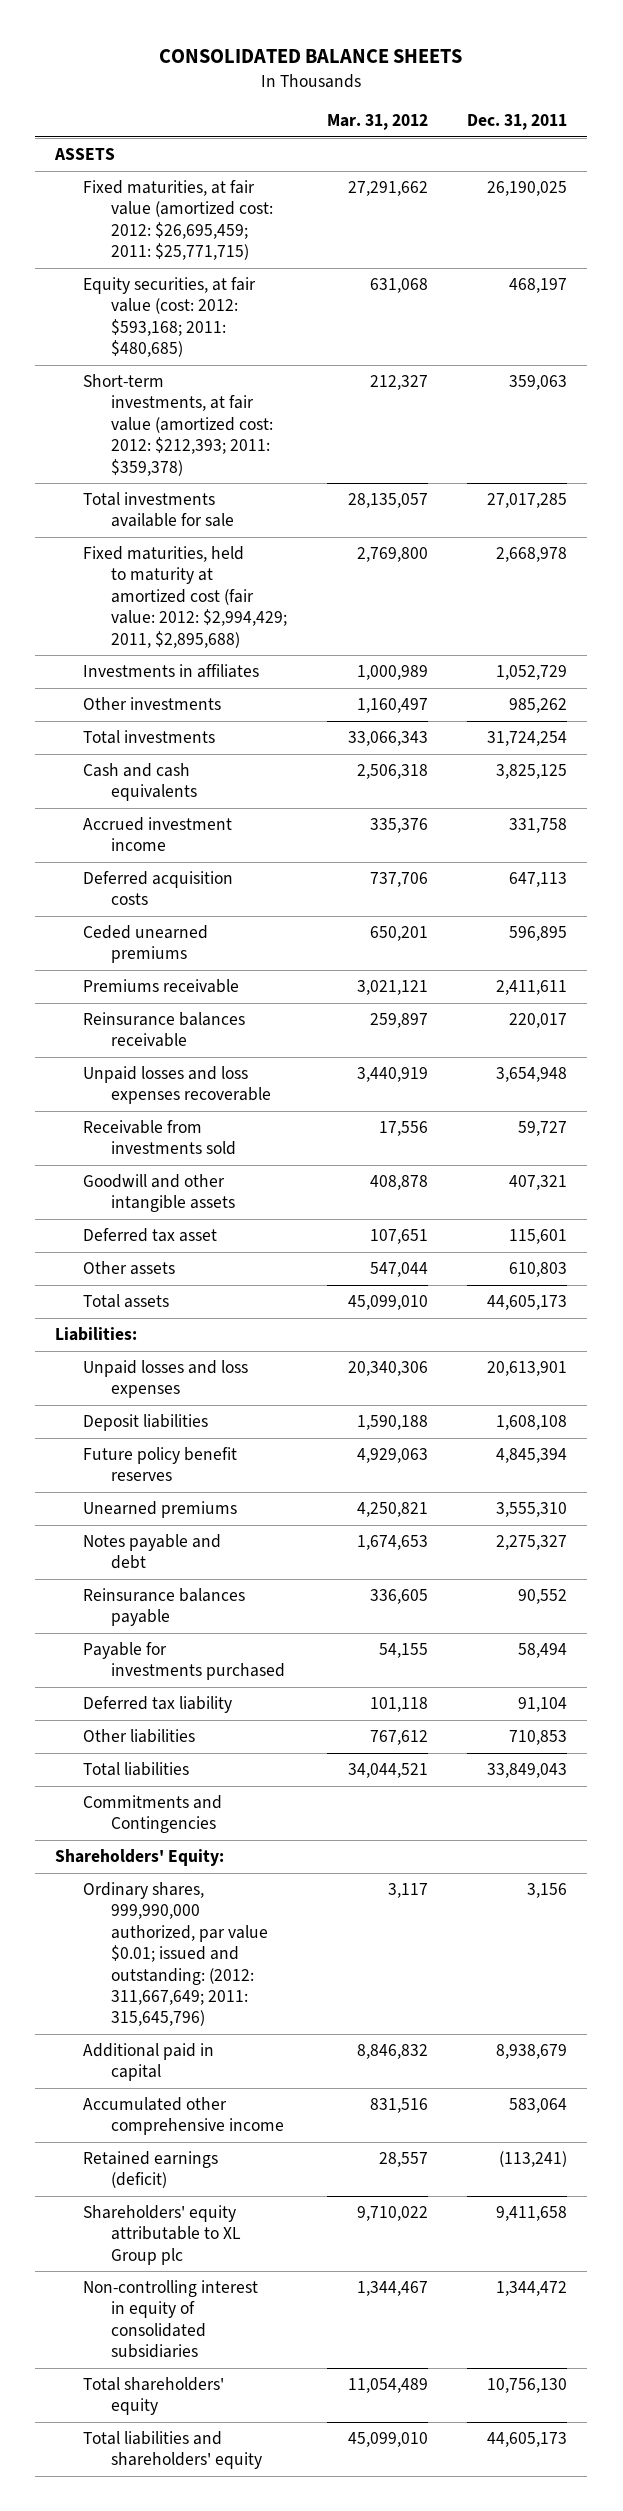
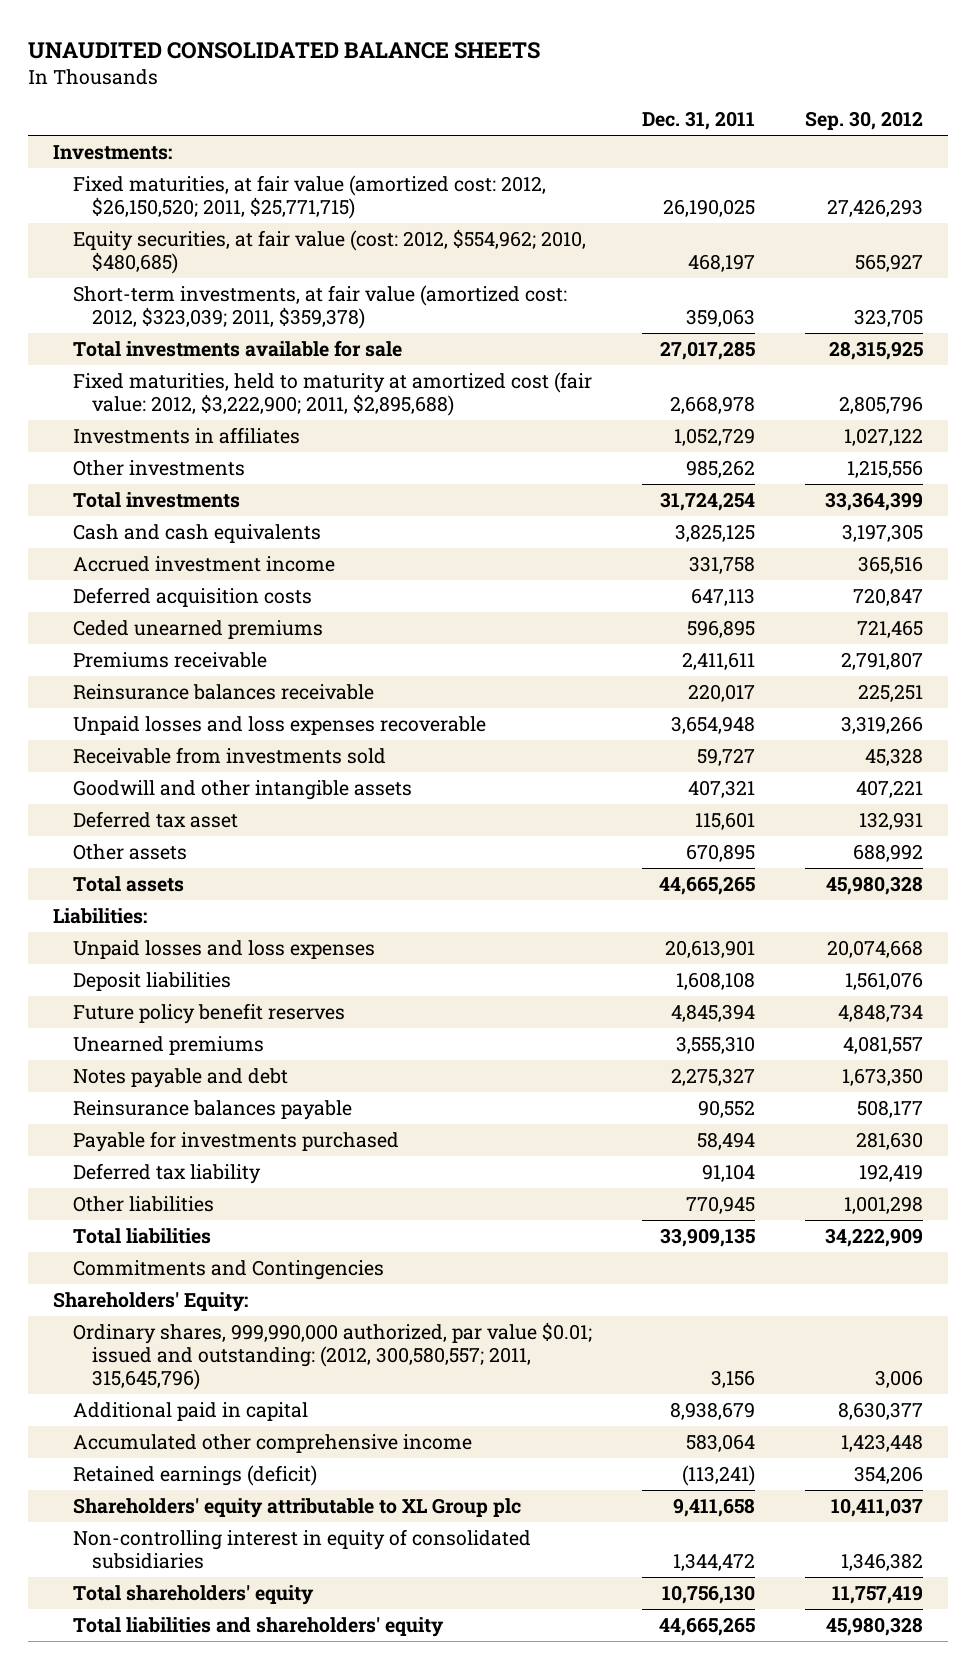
- CONSOLIDATED BALANCE SHEETS
+ UNAUDITED CONSOLIDATED BALANCE SHEETS
- | Mar. 31, 2012 | Dec. 31, 2011
+ | Dec. 31, 2011 | Sep. 30, 2012
- ASSETS
- Fixed maturities, at fair value (amortized cost: 2012: $26,695,459; 2011: $25,771,715) | 27,291,662 | 26,190,025
- Equity securities, at fair value (cost: 2012: $593,168; 2011: $480,685) | 631,068 | 468,197
- Short-term investments, at fair value (amortized cost: 2012: $212,393; 2011: $359,378) | 212,327 | 359,063
+ Investments:
+ Fixed maturities, at fair value (amortized cost: 2012, $26,150,520; 2011, $25,771,715) | 26,190,025 | 27,426,293
+ Equity securities, at fair value (cost: 2012, $554,962; 2010, $480,685) | 468,197 | 565,927
+ Short-term investments, at fair value (amortized cost: 2012, $323,039; 2011, $359,378) | 359,063 | 323,705
- Fixed maturities, held to maturity at amortized cost (fair value: 2012: $2,994,429; 2011, $2,895,688) | 2,769,800 | 2,668,978
+ Fixed maturities, held to maturity at amortized cost (fair value: 2012, $3,222,900; 2011, $2,895,688) | 2,668,978 | 2,805,796
- Other assets | 547,044 | 610,803
- Total assets | 45,099,010 | 44,605,173
+ Other assets | 670,895 | 688,992
+ Total assets | 44,665,265 | 45,980,328
- Other liabilities | 767,612 | 710,853
- Total liabilities | 34,044,521 | 33,849,043
+ Other liabilities | 770,945 | 1,001,298
+ Total liabilities | 33,909,135 | 34,222,909
- Ordinary shares, 999,990,000 authorized, par value $0.01; issued and outstanding: (2012: 311,667,649; 2011: 315,645,796) | 3,117 | 3,156
+ Ordinary shares, 999,990,000 authorized, par value $0.01; issued and outstanding: (2012, 300,580,557; 2011, 315,645,796) | 3,156 | 3,006
- Total liabilities and shareholders' equity | 45,099,010 | 44,605,173
+ Total liabilities and shareholders' equity | 44,665,265 | 45,980,328

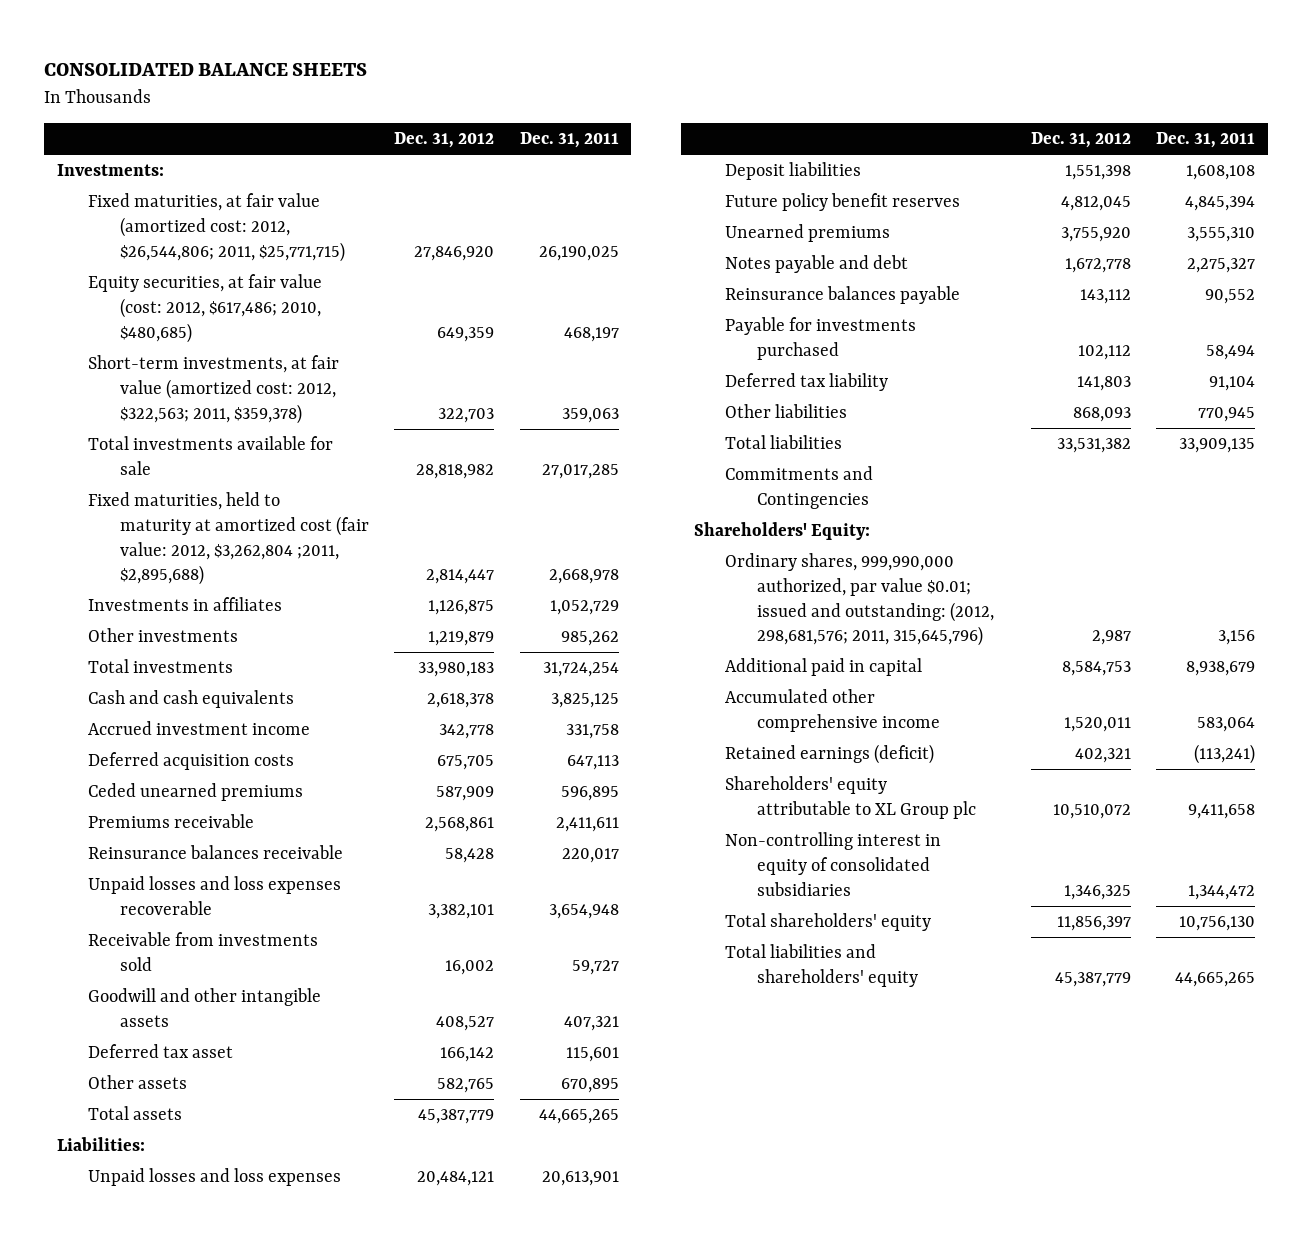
- UNAUDITED CONSOLIDATED BALANCE SHEETS
+ CONSOLIDATED BALANCE SHEETS
- | Dec. 31, 2011 | Sep. 30, 2012
+ | Dec. 31, 2012 | Dec. 31, 2011
- Fixed maturities, at fair value (amortized cost: 2012, $26,150,520; 2011, $25,771,715) | 26,190,025 | 27,426,293
- Equity securities, at fair value (cost: 2012, $554,962; 2010, $480,685) | 468,197 | 565,927
- Short-term investments, at fair value (amortized cost: 2012, $323,039; 2011, $359,378) | 359,063 | 323,705
+ Fixed maturities, at fair value (amortized cost: 2012, $26,544,806; 2011, $25,771,715) | 27,846,920 | 26,190,025
+ Equity securities, at fair value (cost: 2012, $617,486; 2010, $480,685) | 649,359 | 468,197
+ Short-term investments, at fair value (amortized cost: 2012, $322,563; 2011, $359,378) | 322,703 | 359,063
- Fixed maturities, held to maturity at amortized cost (fair value: 2012, $3,222,900; 2011, $2,895,688) | 2,668,978 | 2,805,796
+ Fixed maturities, held to maturity at amortized cost (fair value: 2012, $3,262,804 ;2011, $2,895,688) | 2,814,447 | 2,668,978
- Ordinary shares, 999,990,000 authorized, par value $0.01; issued and outstanding: (2012, 300,580,557; 2011, 315,645,796) | 3,156 | 3,006
+ Ordinary shares, 999,990,000 authorized, par value $0.01; issued and outstanding: (2012, 298,681,576; 2011, 315,645,796) | 2,987 | 3,156

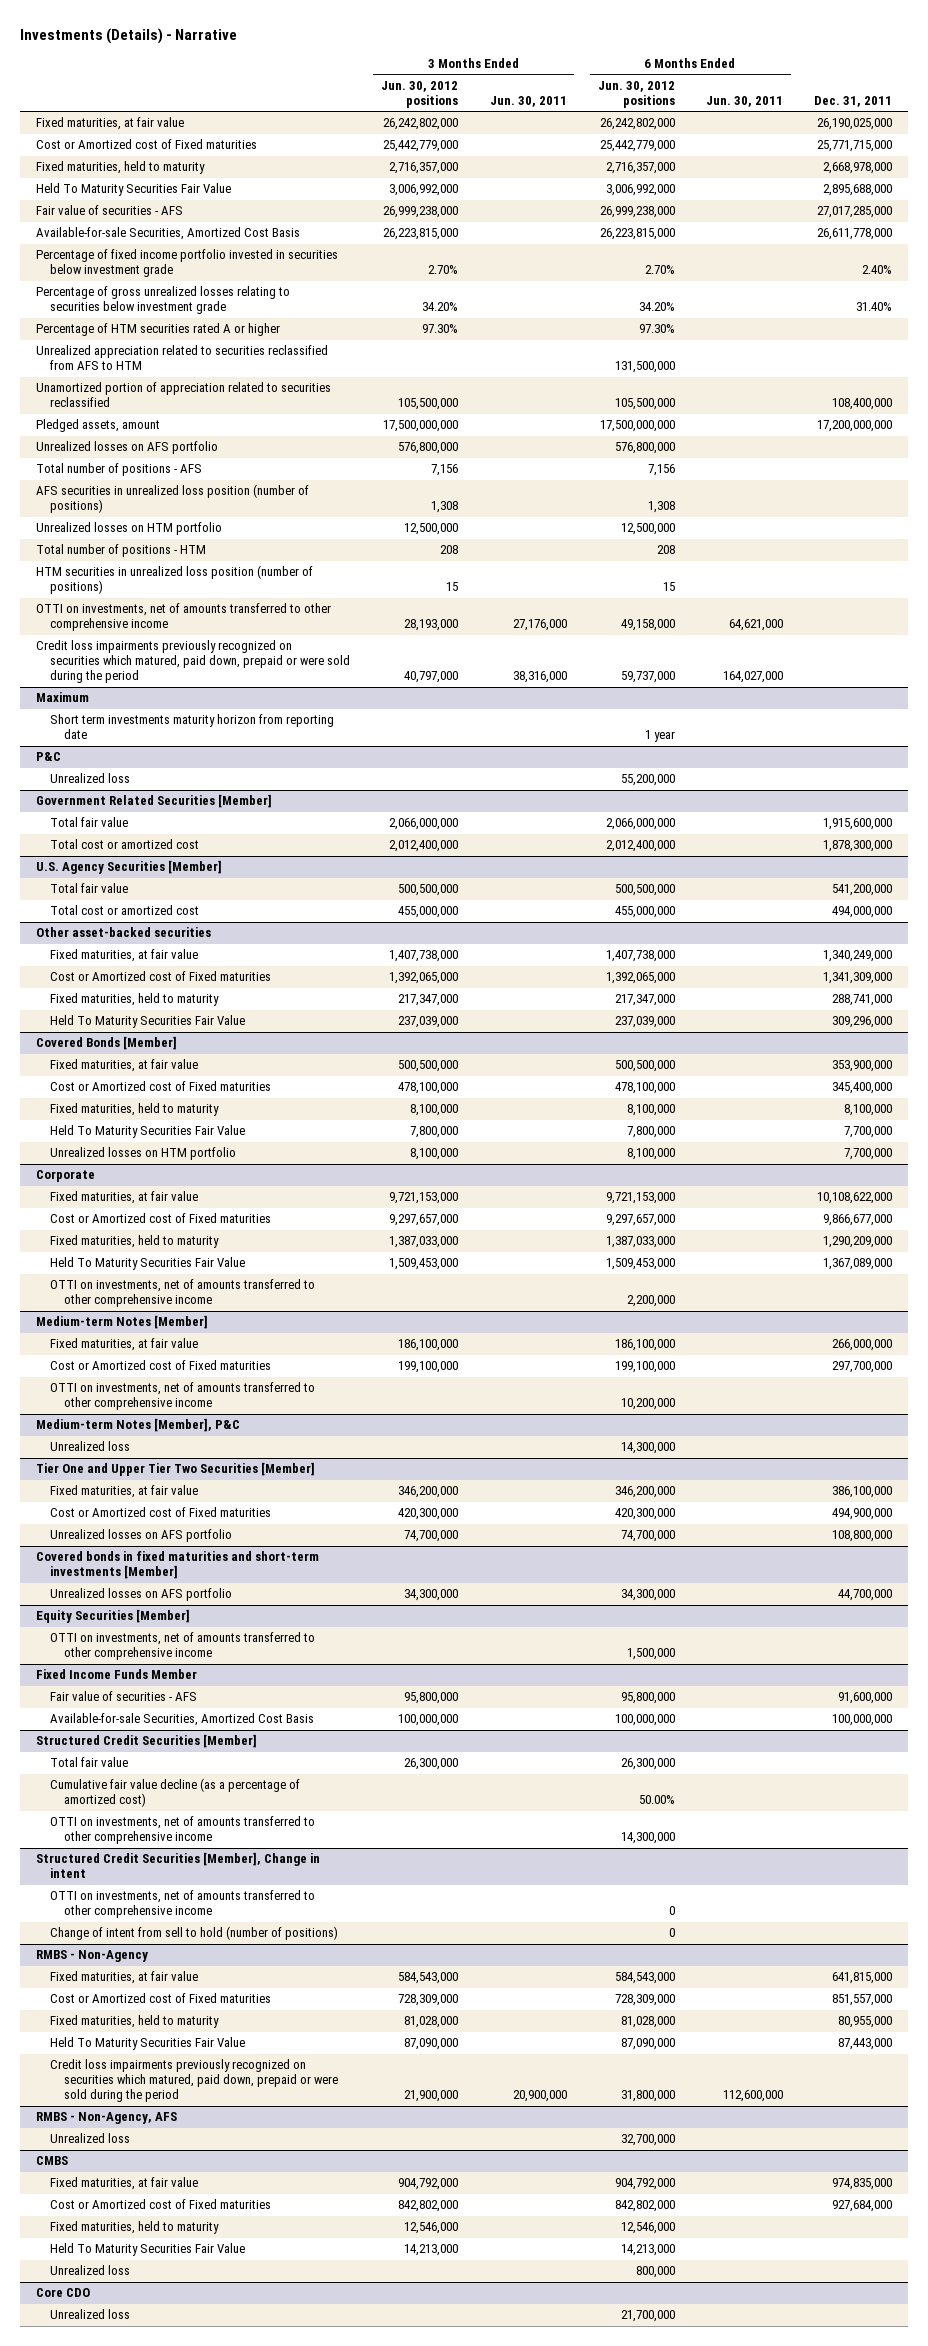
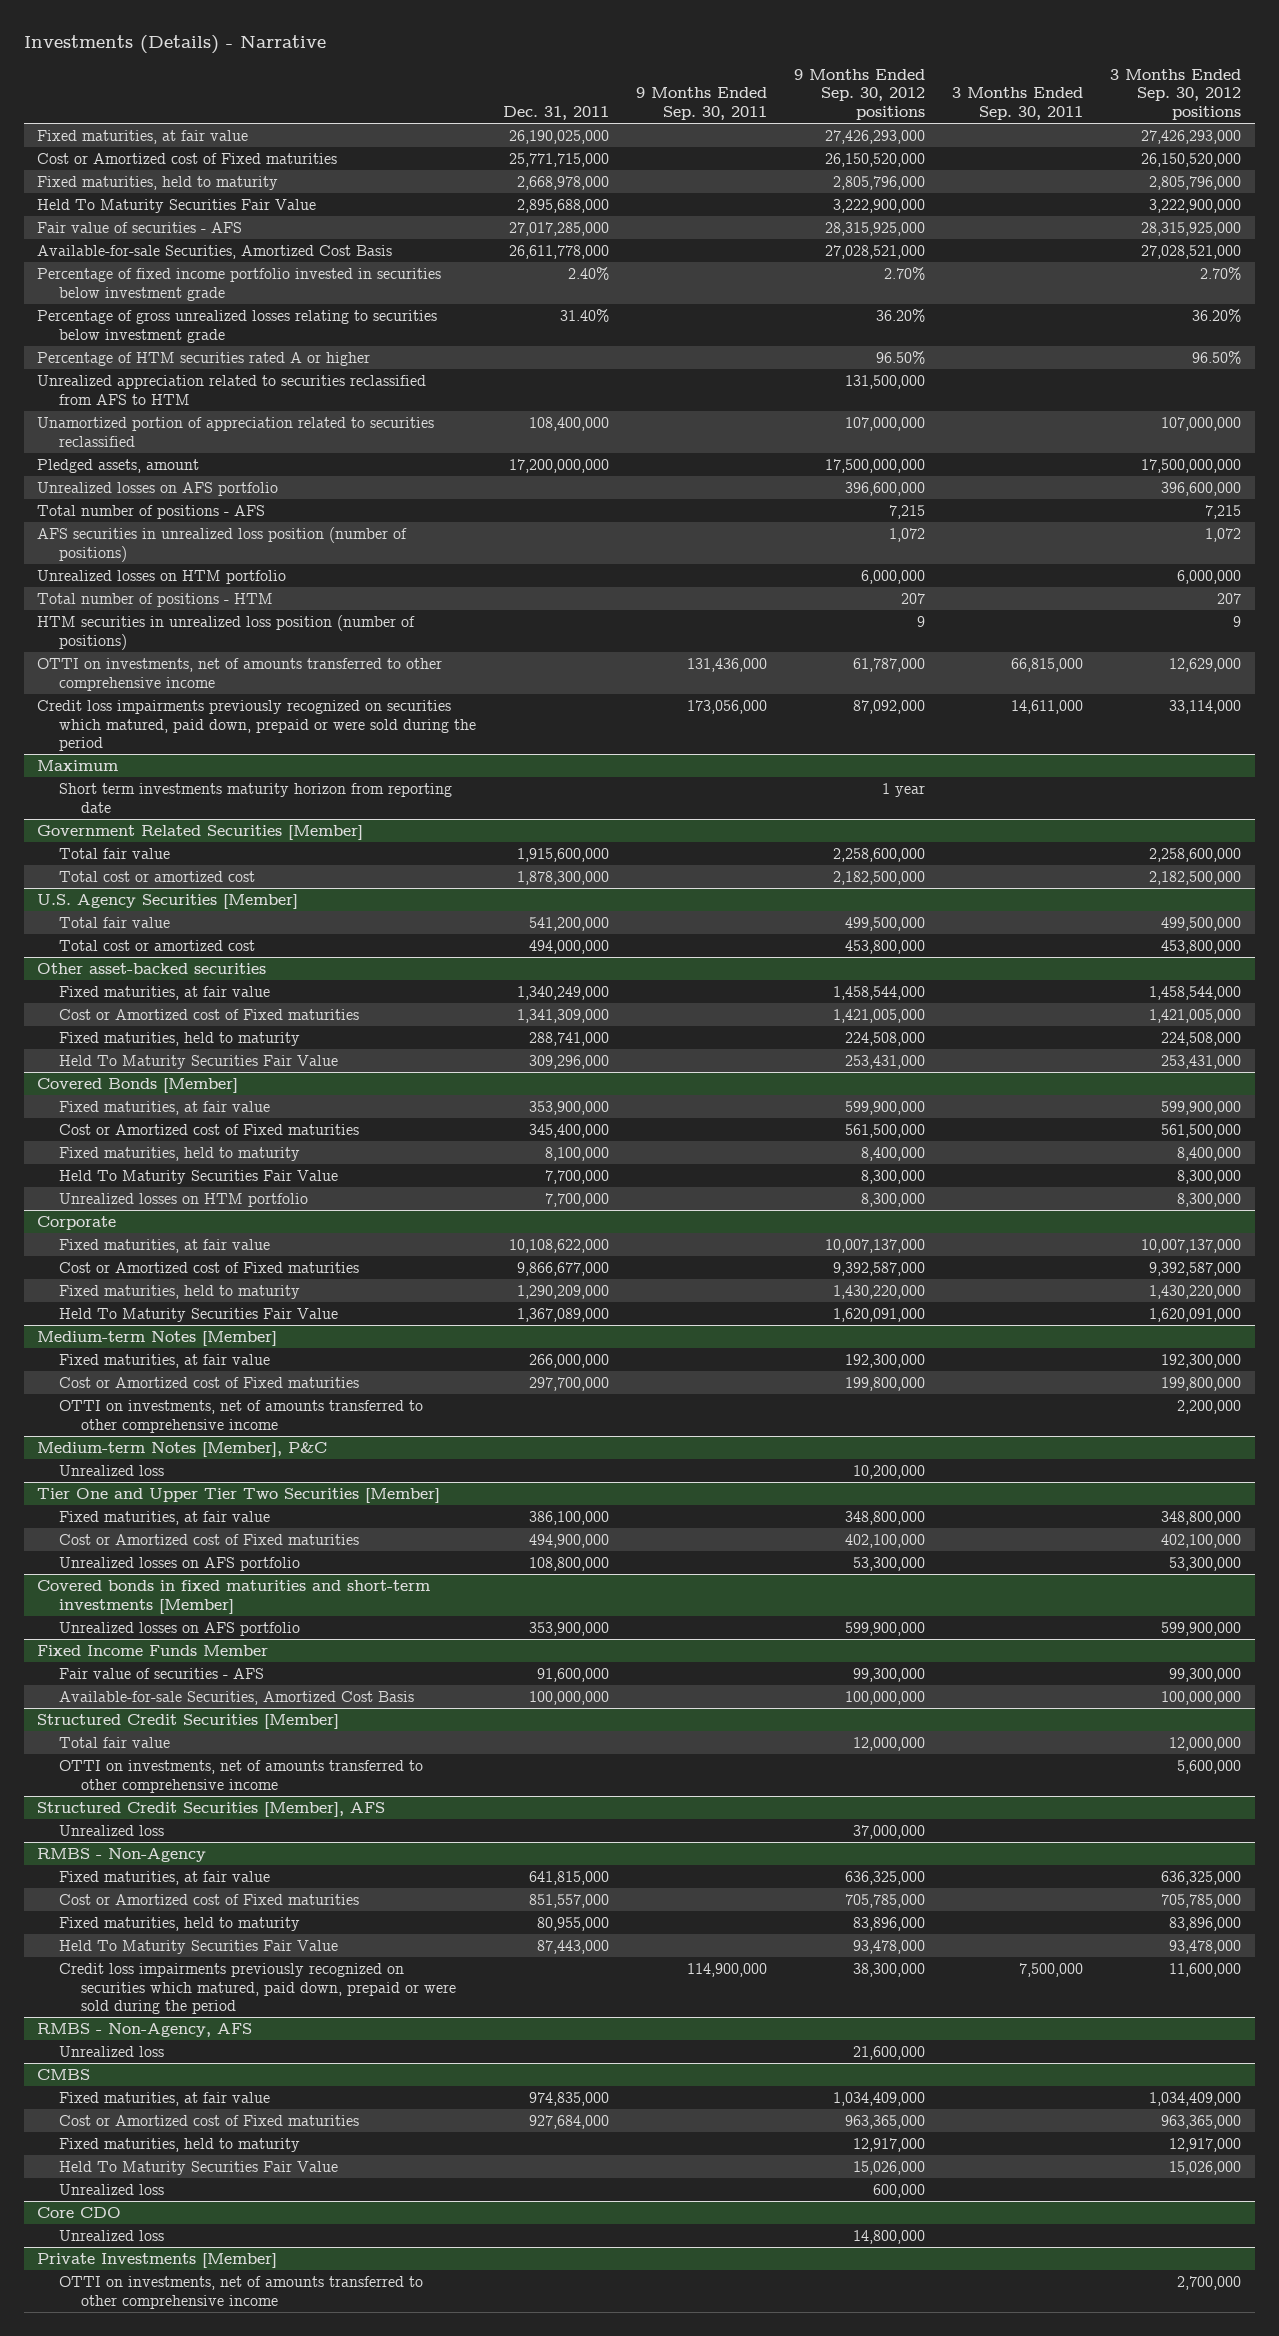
- | 3 Months Ended Jun. 30, 2012 positions | 3 Months Ended Jun. 30, 2011 | 6 Months Ended Jun. 30, 2012 positions | 6 Months Ended Jun. 30, 2011 | Dec. 31, 2011
+ | Dec. 31, 2011 | 9 Months Ended Sep. 30, 2011 | 9 Months Ended Sep. 30, 2012 positions | 3 Months Ended Sep. 30, 2011 | 3 Months Ended Sep. 30, 2012 positions
- P&C
- Unrealized loss | | | 55,200,000 | |
@ Corporate
- OTTI on investments, net of amounts transferred to other comprehensive income | | | 2,200,000 | |
@ Covered bonds in fixed maturities and short-term investments [Member]
- Unrealized losses on AFS portfolio | 34,300,000 | | 34,300,000 | | 44,700,000
- Equity Securities [Member]
- OTTI on investments, net of amounts transferred to other comprehensive income | | | 1,500,000 | |
@ Covered bonds in fixed maturities and short-term investments [Member]
+ Unrealized losses on AFS portfolio | 353,900,000 | | 599,900,000 | | 599,900,000
@ Structured Credit Securities [Member]
- Cumulative fair value decline (as a percentage of amortized cost) | | | 50.00% | |
- Structured Credit Securities [Member], Change in intent
- OTTI on investments, net of amounts transferred to other comprehensive income | | | 0 | |
- Change of intent from sell to hold (number of positions) | | | 0 | |
+ Structured Credit Securities [Member], AFS
+ Unrealized loss | | | 37,000,000 | |
+ Private Investments [Member]
+ OTTI on investments, net of amounts transferred to other comprehensive income | | | | | 2,700,000

